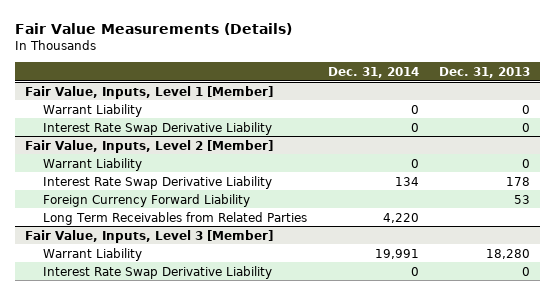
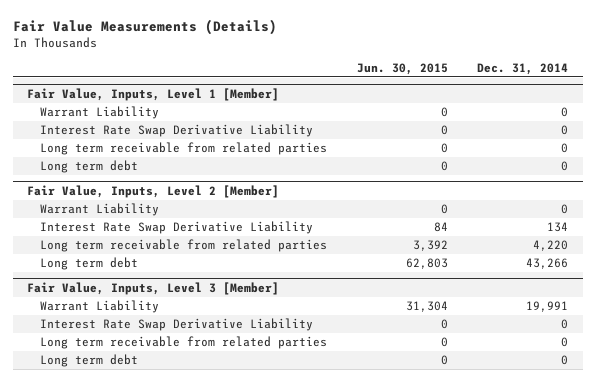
- | Dec. 31, 2014 | Dec. 31, 2013
+ | Jun. 30, 2015 | Dec. 31, 2014
@ Fair Value, Inputs, Level 1 [Member]
+ Long term receivable from related parties | 0 | 0
+ Long term debt | 0 | 0
@ Fair Value, Inputs, Level 2 [Member]
- Foreign Currency Forward Liability | | 53
- Long Term Receivables from Related Parties | 4,220 |
+ Long term receivable from related parties | 3,392 | 4,220
+ Long term debt | 62,803 | 43,266
@ Fair Value, Inputs, Level 3 [Member]
+ Long term receivable from related parties | 0 | 0
+ Long term debt | 0 | 0

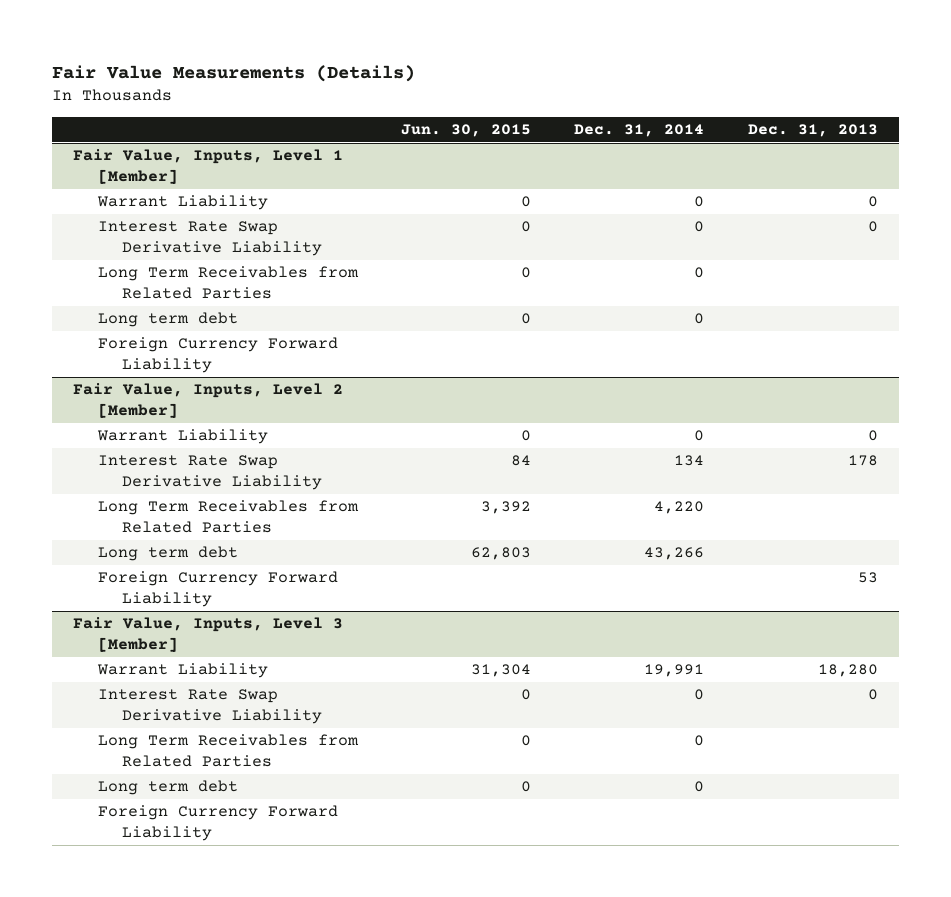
- | Jun. 30, 2015 | Dec. 31, 2014
+ | Jun. 30, 2015 | Dec. 31, 2014 | Dec. 31, 2013
@ Fair Value, Inputs, Level 1 [Member]
- Long term receivable from related parties | 0 | 0
+ Long Term Receivables from Related Parties | 0 | 0 |
+ Foreign Currency Forward Liability
@ Fair Value, Inputs, Level 2 [Member]
- Long term receivable from related parties | 3,392 | 4,220
+ Long Term Receivables from Related Parties | 3,392 | 4,220 |
+ Foreign Currency Forward Liability | | | 53
@ Fair Value, Inputs, Level 3 [Member]
- Long term receivable from related parties | 0 | 0
+ Long Term Receivables from Related Parties | 0 | 0 |
+ Foreign Currency Forward Liability

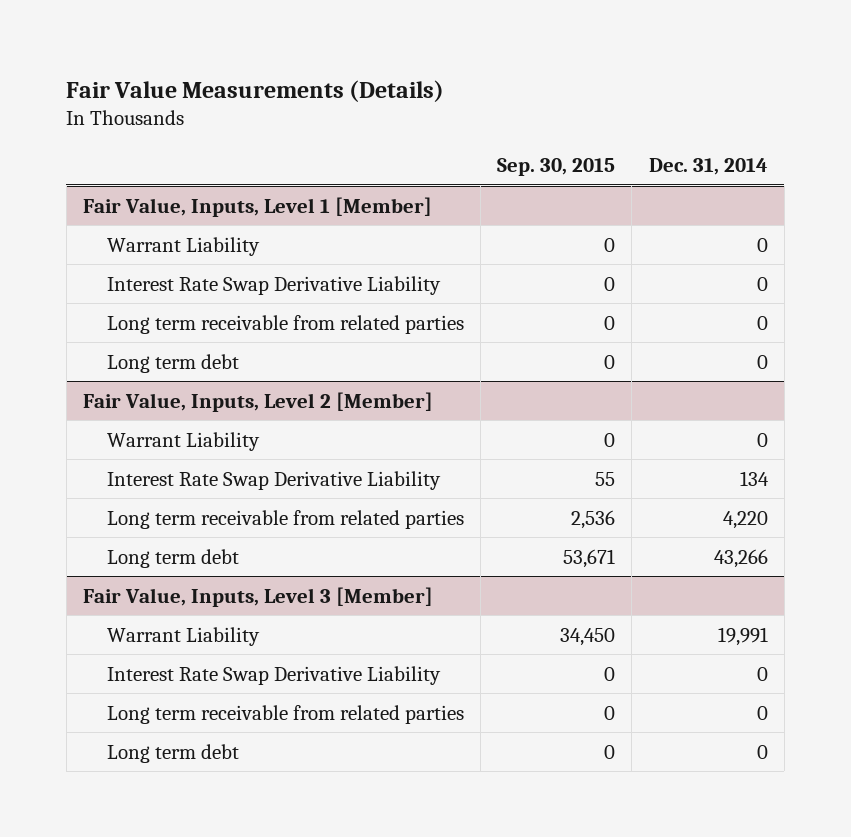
- | Jun. 30, 2015 | Dec. 31, 2014 | Dec. 31, 2013
+ | Sep. 30, 2015 | Dec. 31, 2014
@ Fair Value, Inputs, Level 1 [Member]
- Long Term Receivables from Related Parties | 0 | 0 |
+ Long term receivable from related parties | 0 | 0
- Foreign Currency Forward Liability
@ Fair Value, Inputs, Level 2 [Member]
- Long Term Receivables from Related Parties | 3,392 | 4,220 |
+ Long term receivable from related parties | 2,536 | 4,220
- Foreign Currency Forward Liability | | | 53
@ Fair Value, Inputs, Level 3 [Member]
- Long Term Receivables from Related Parties | 0 | 0 |
+ Long term receivable from related parties | 0 | 0
- Foreign Currency Forward Liability

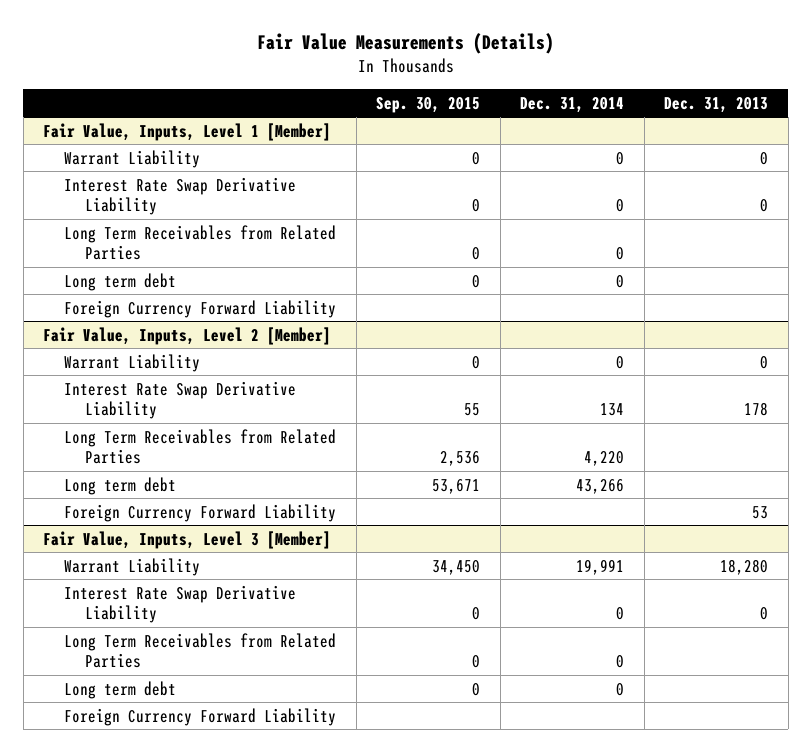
- | Sep. 30, 2015 | Dec. 31, 2014
+ | Sep. 30, 2015 | Dec. 31, 2014 | Dec. 31, 2013
@ Fair Value, Inputs, Level 1 [Member]
- Long term receivable from related parties | 0 | 0
+ Long Term Receivables from Related Parties | 0 | 0 |
+ Foreign Currency Forward Liability
@ Fair Value, Inputs, Level 2 [Member]
- Long term receivable from related parties | 2,536 | 4,220
+ Long Term Receivables from Related Parties | 2,536 | 4,220 |
+ Foreign Currency Forward Liability | | | 53
@ Fair Value, Inputs, Level 3 [Member]
- Long term receivable from related parties | 0 | 0
+ Long Term Receivables from Related Parties | 0 | 0 |
+ Foreign Currency Forward Liability

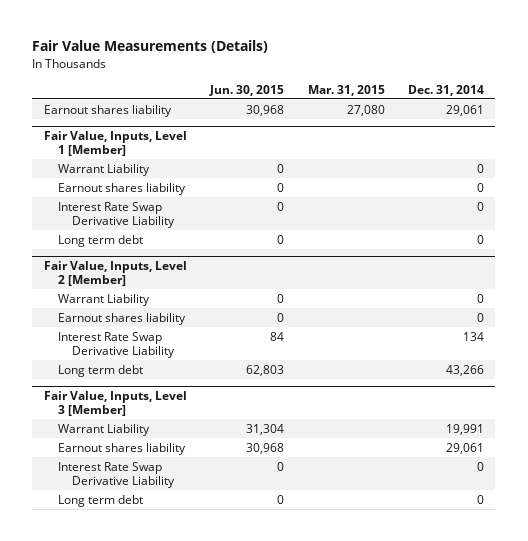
- | Sep. 30, 2015 | Dec. 31, 2014 | Dec. 31, 2013
+ | Jun. 30, 2015 | Mar. 31, 2015 | Dec. 31, 2014
+ Earnout shares liability | 30,968 | 27,080 | 29,061
@ Fair Value, Inputs, Level 1 [Member]
+ Earnout shares liability | 0 | | 0
- Long Term Receivables from Related Parties | 0 | 0 |
- Foreign Currency Forward Liability
@ Fair Value, Inputs, Level 2 [Member]
+ Earnout shares liability | 0 | | 0
- Long Term Receivables from Related Parties | 2,536 | 4,220 |
- Foreign Currency Forward Liability | | | 53
@ Fair Value, Inputs, Level 3 [Member]
+ Earnout shares liability | 30,968 | | 29,061
- Long Term Receivables from Related Parties | 0 | 0 |
- Foreign Currency Forward Liability

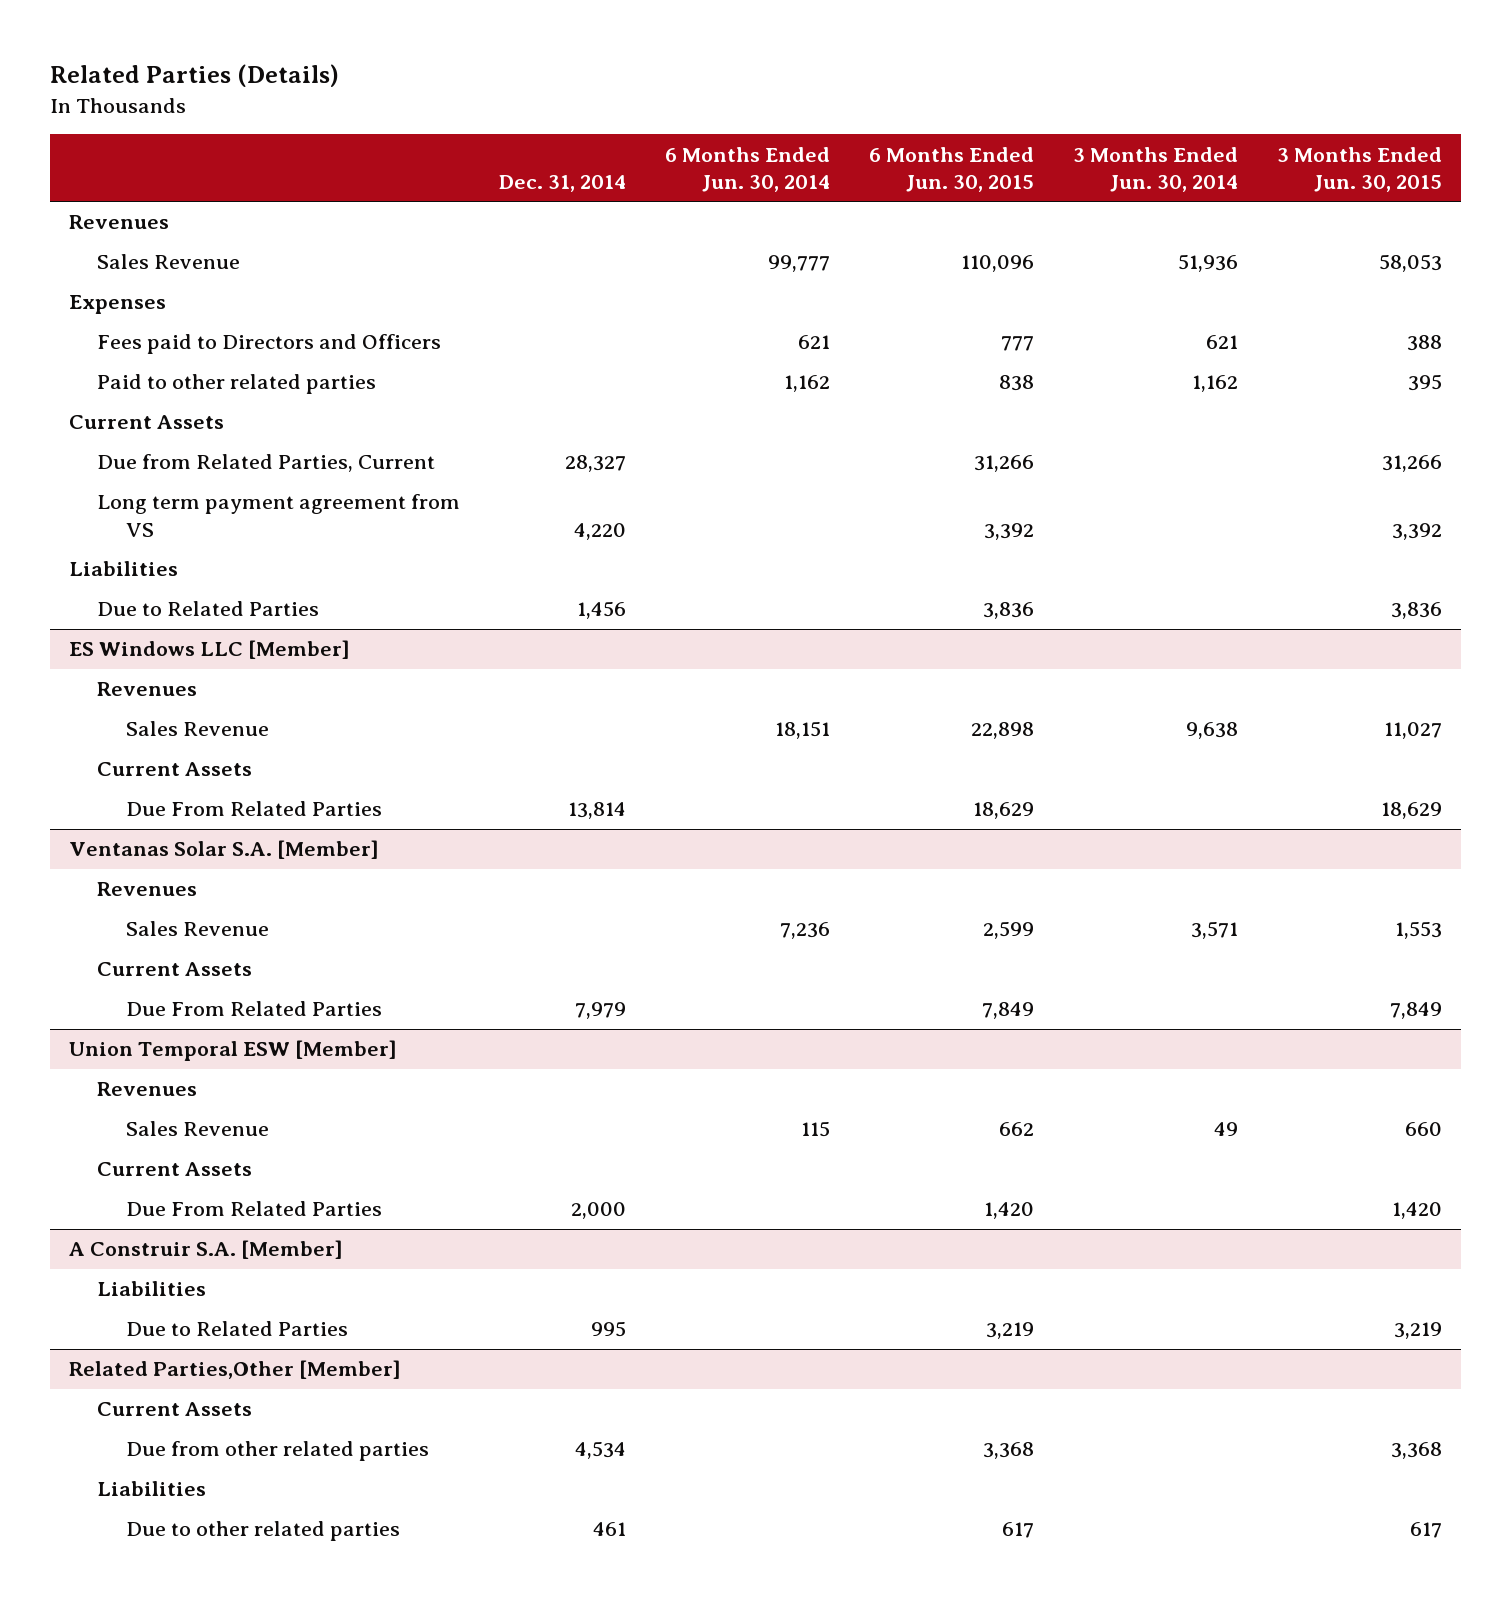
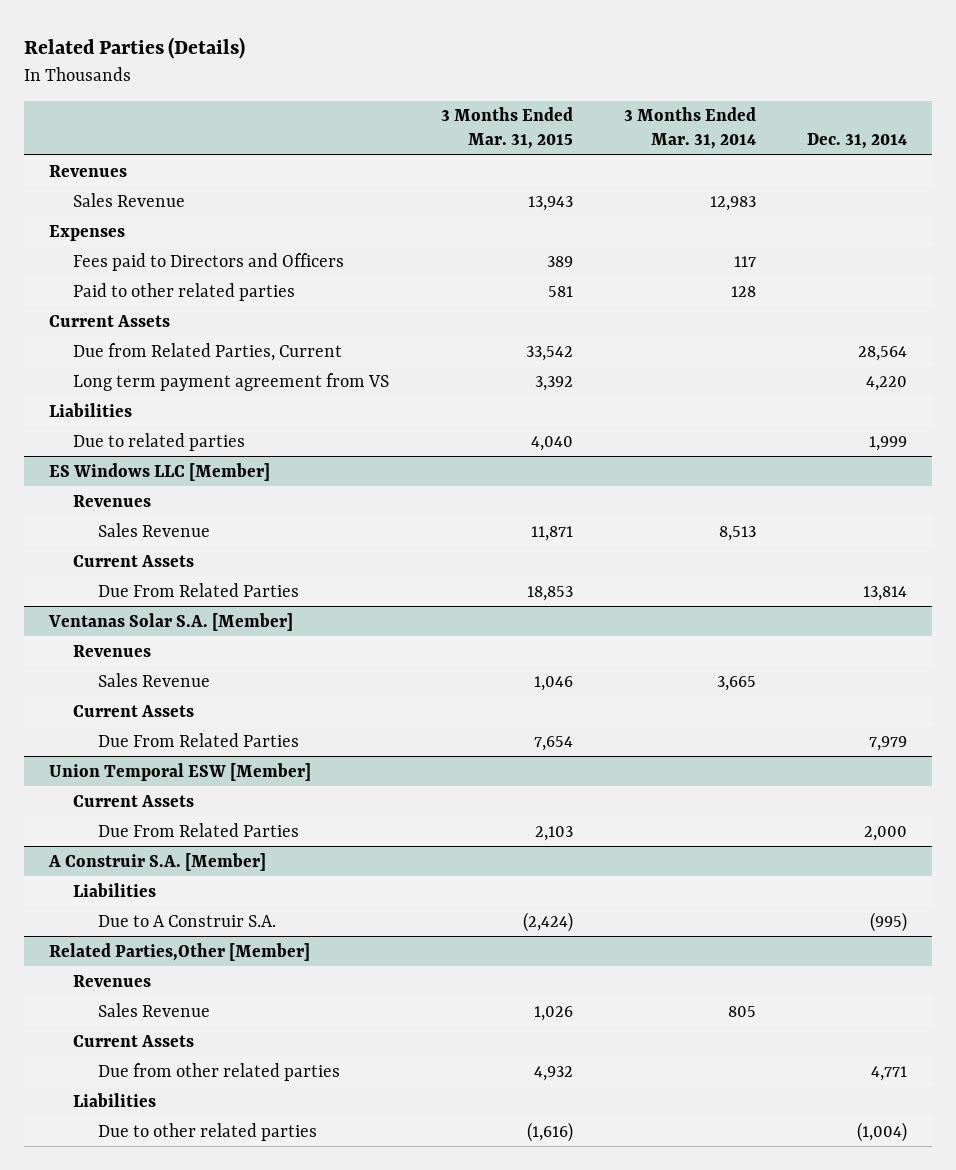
- | Dec. 31, 2014 | 6 Months Ended Jun. 30, 2014 | 6 Months Ended Jun. 30, 2015 | 3 Months Ended Jun. 30, 2014 | 3 Months Ended Jun. 30, 2015
+ | 3 Months Ended Mar. 31, 2015 | 3 Months Ended Mar. 31, 2014 | Dec. 31, 2014
- Due from Related Parties, Current | 28,327 | | 31,266 | | 31,266
+ Due from Related Parties, Current | 33,542 | | 28,564
- Due to Related Parties | 1,456 | | 3,836 | | 3,836
+ Due to related parties | 4,040 | | 1,999
@ Union Temporal ESW [Member]
- Revenues
- Sales Revenue | | 115 | 662 | 49 | 660
@ A Construir S.A. [Member]
- Due to Related Parties | 995 | | 3,219 | | 3,219
+ Due to A Construir S.A. | (2,424) | | (995)
@ Related Parties,Other [Member]
+ Revenues
+ Sales Revenue | 1,026 | 805 |
- Due from other related parties | 4,534 | | 3,368 | | 3,368
+ Due from other related parties | 4,932 | | 4,771
- Due to other related parties | 461 | | 617 | | 617
+ Due to other related parties | (1,616) | | (1,004)

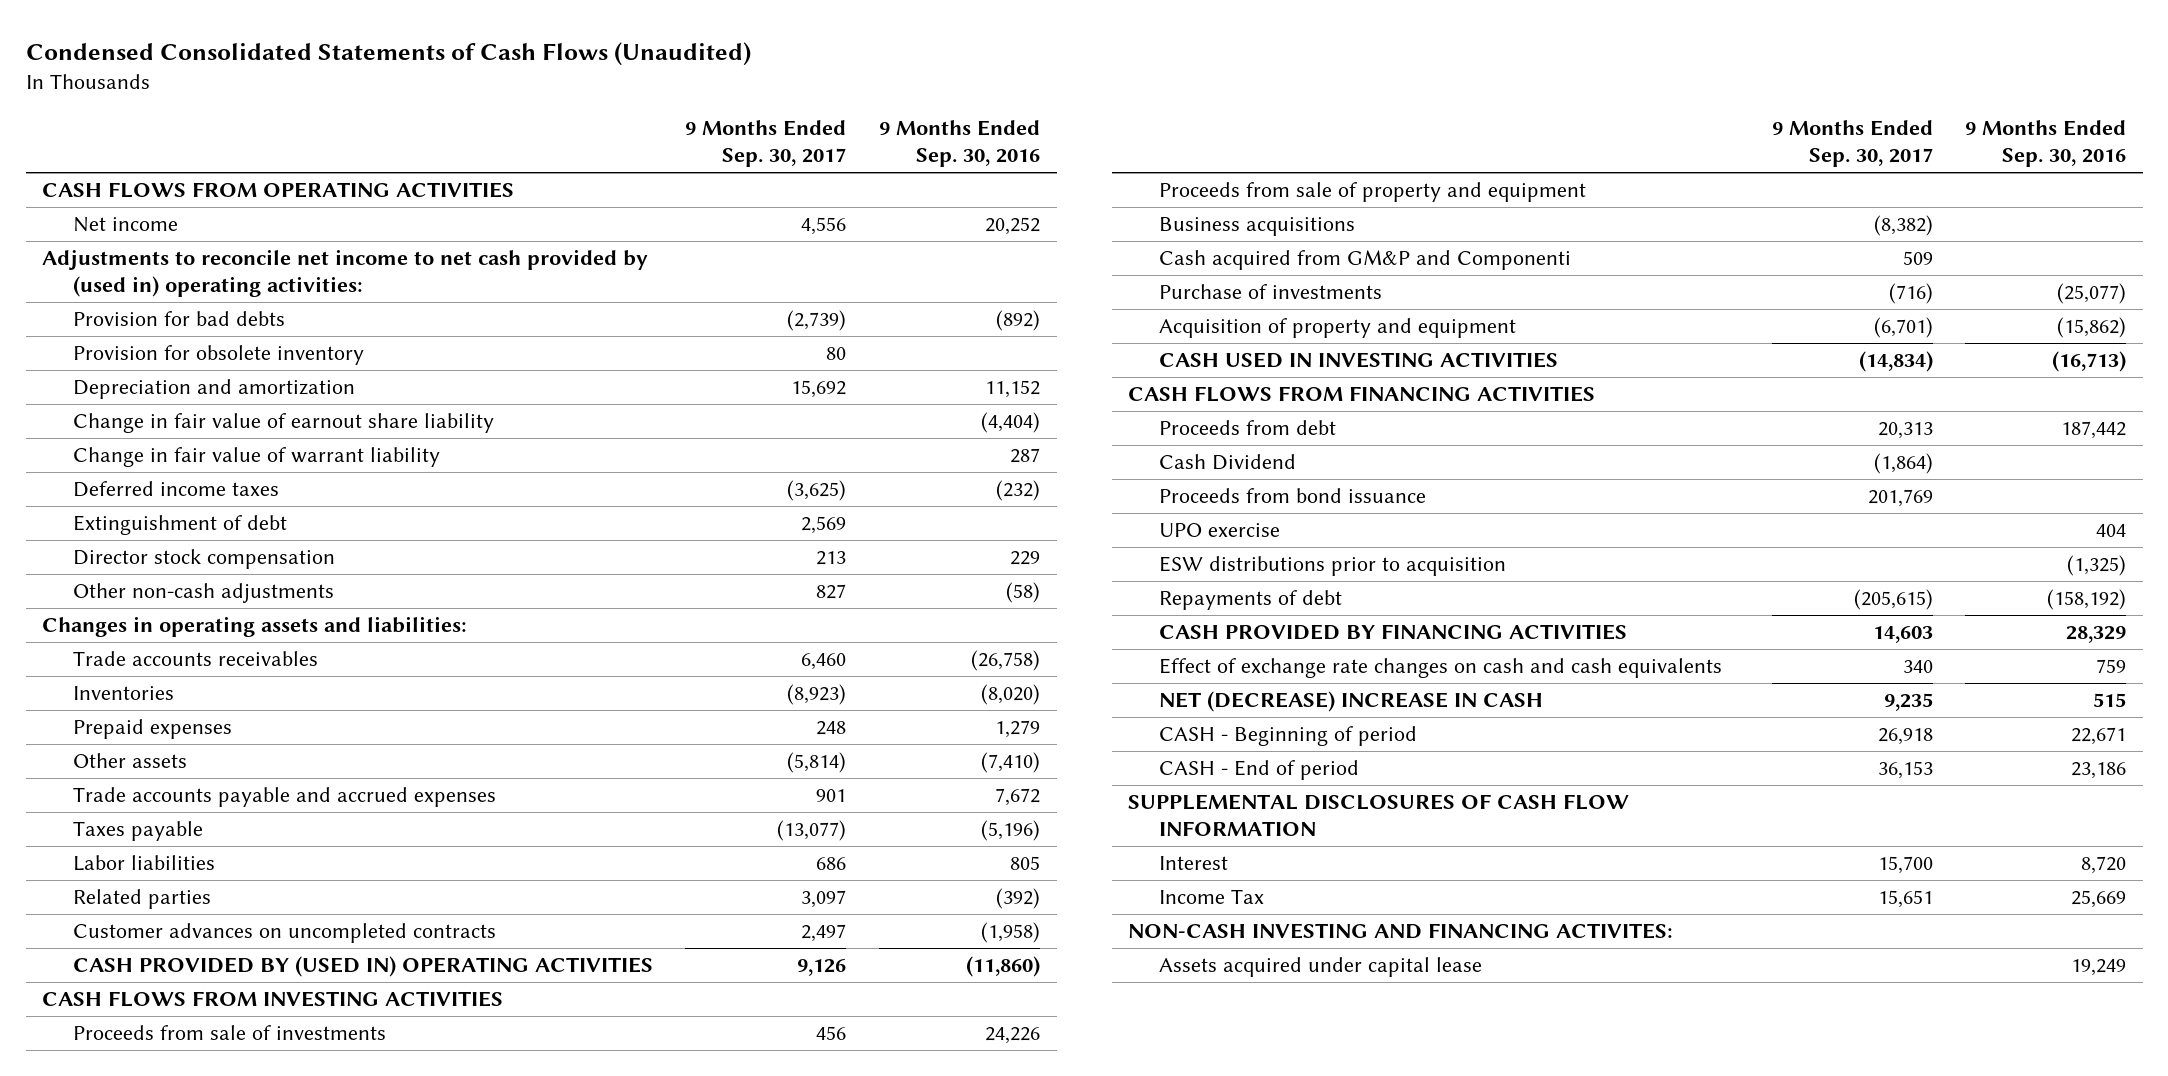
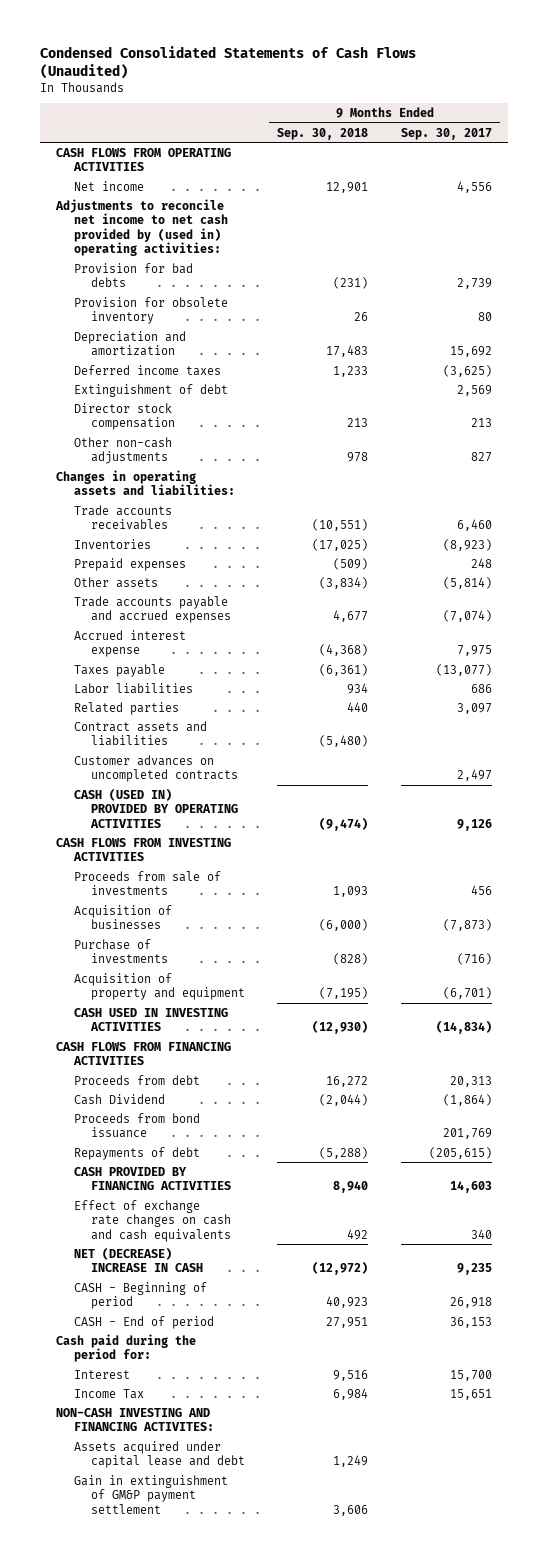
- | 9 Months Ended Sep. 30, 2017 | 9 Months Ended Sep. 30, 2016
+ | 9 Months Ended Sep. 30, 2018 | 9 Months Ended Sep. 30, 2017
- Provision for bad debts | (2,739) | (892)
+ Provision for bad debts | (231) | 2,739
- Change in fair value of earnout share liability | | (4,404)
- Change in fair value of warrant liability | | 287
- Trade accounts payable and accrued expenses | 901 | 7,672
+ Trade accounts payable and accrued expenses | 4,677 | (7,074)
+ Accrued interest expense | (4,368) | 7,975
+ Contract assets and liabilities | (5,480) |
- CASH PROVIDED BY (USED IN) OPERATING ACTIVITIES | 9,126 | (11,860)
+ CASH (USED IN) PROVIDED BY OPERATING ACTIVITIES | (9,474) | 9,126
- Proceeds from sale of property and equipment
- Business acquisitions | (8,382) |
- Cash acquired from GM&P and Componenti | 509 |
+ Acquisition of businesses | (6,000) | (7,873)
- UPO exercise | | 404
- ESW distributions prior to acquisition | | (1,325)
- SUPPLEMENTAL DISCLOSURES OF CASH FLOW INFORMATION
+ Cash paid during the period for:
- Assets acquired under capital lease | | 19,249
+ Assets acquired under capital lease and debt | 1,249 |
+ Gain in extinguishment of GM&P payment settlement | 3,606 |

